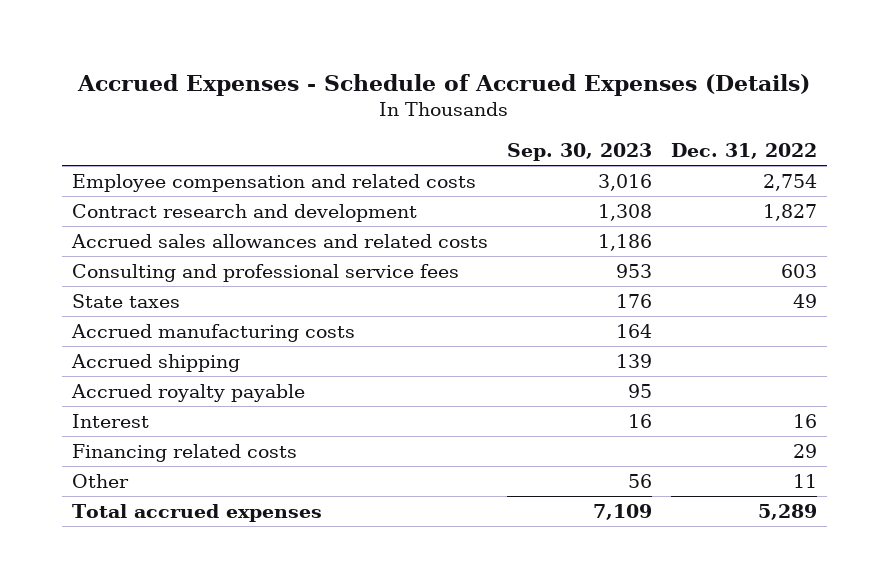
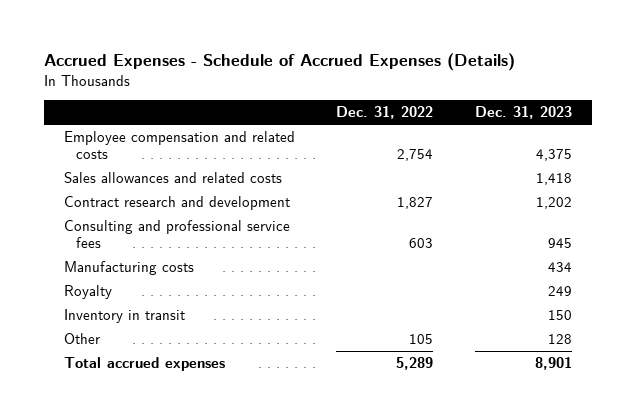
- | Sep. 30, 2023 | Dec. 31, 2022
+ | Dec. 31, 2022 | Dec. 31, 2023
+ Sales allowances and related costs | | 1,418
- Accrued sales allowances and related costs | 1,186 |
- State taxes | 176 | 49
- Accrued manufacturing costs | 164 |
- Accrued shipping | 139 |
- Accrued royalty payable | 95 |
- Interest | 16 | 16
- Financing related costs | | 29
- Other | 56 | 11
+ Manufacturing costs | | 434
+ Royalty | | 249
+ Inventory in transit | | 150
+ Other | 105 | 128

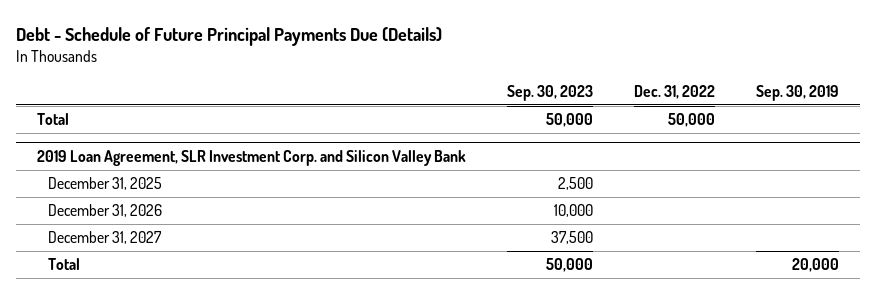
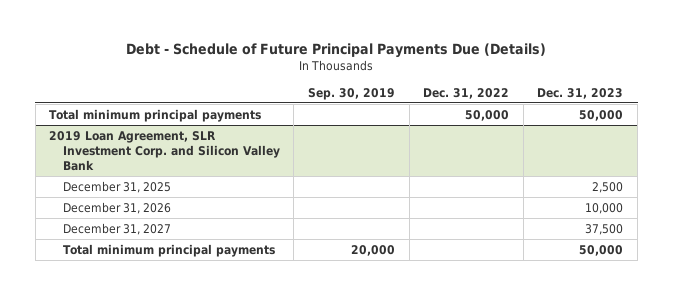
- | Sep. 30, 2023 | Dec. 31, 2022 | Sep. 30, 2019
+ | Sep. 30, 2019 | Dec. 31, 2022 | Dec. 31, 2023
- Total | 50,000 | 50,000 |
+ Total minimum principal payments | | 50,000 | 50,000
@ 2019 Loan Agreement, SLR Investment Corp. and Silicon Valley Bank
- Total | 50,000 | | 20,000
+ Total minimum principal payments | 20,000 | | 50,000

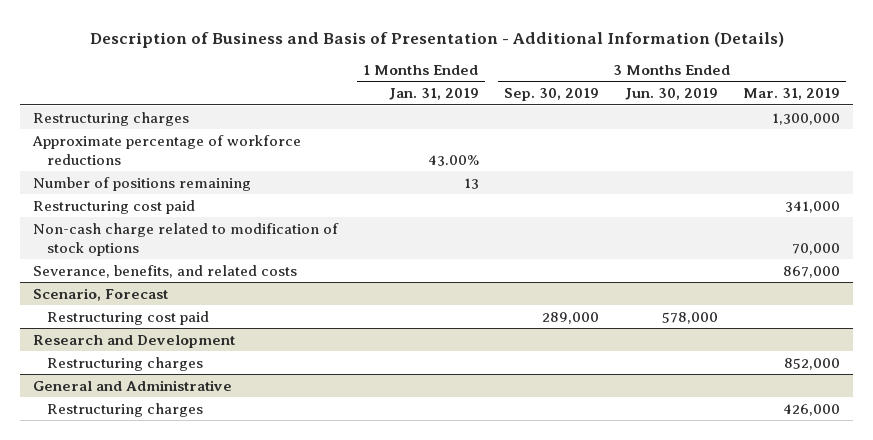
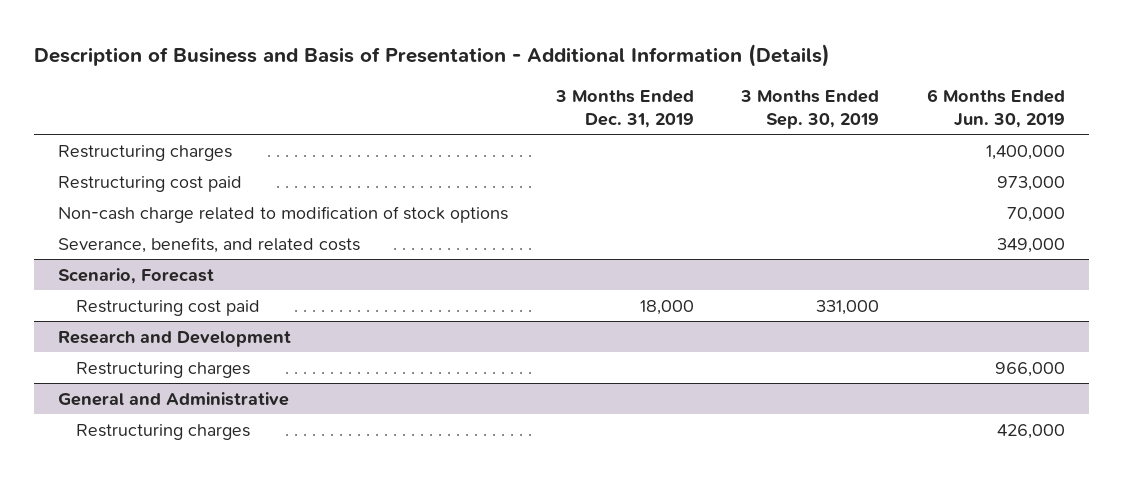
- | 1 Months Ended Jan. 31, 2019 | 3 Months Ended Sep. 30, 2019 | 3 Months Ended Jun. 30, 2019 | 3 Months Ended Mar. 31, 2019
+ | 3 Months Ended Dec. 31, 2019 | 3 Months Ended Sep. 30, 2019 | 6 Months Ended Jun. 30, 2019
- Approximate percentage of workforce reductions | 43.00% | | |
- Number of positions remaining | 13 | | |
@ Scenario, Forecast
- Restructuring cost paid | | 289,000 | 578,000 |
+ Restructuring cost paid | 18,000 | 331,000 |

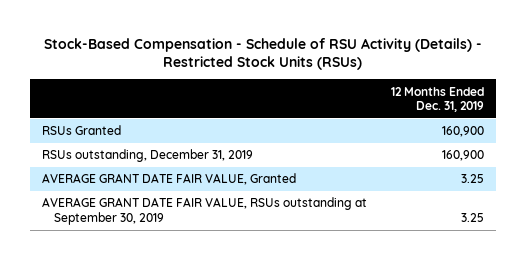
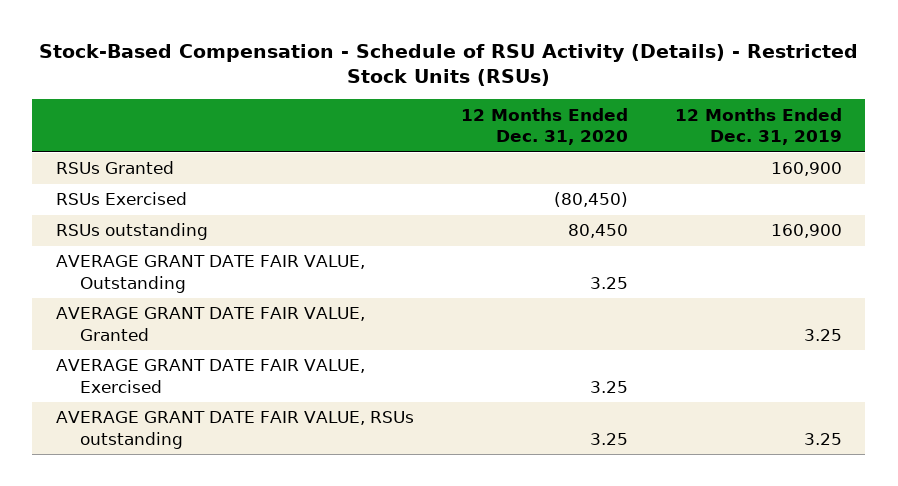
- | 12 Months Ended Dec. 31, 2019
+ | 12 Months Ended Dec. 31, 2020 | 12 Months Ended Dec. 31, 2019
- RSUs outstanding, December 31, 2019 | 160,900
+ RSUs Exercised | (80,450) |
+ RSUs outstanding | 80,450 | 160,900
+ AVERAGE GRANT DATE FAIR VALUE, Outstanding | 3.25 |
- AVERAGE GRANT DATE FAIR VALUE, RSUs outstanding at September 30, 2019 | 3.25
+ AVERAGE GRANT DATE FAIR VALUE, Exercised | 3.25 |
+ AVERAGE GRANT DATE FAIR VALUE, RSUs outstanding | 3.25 | 3.25

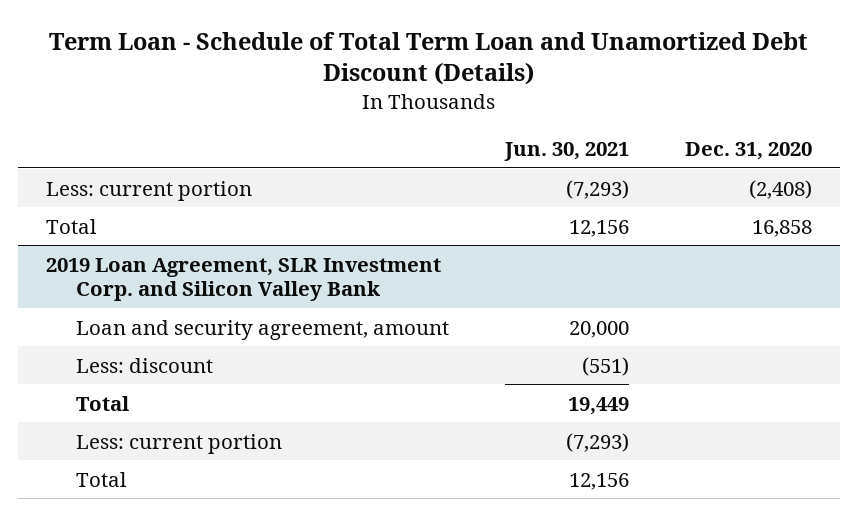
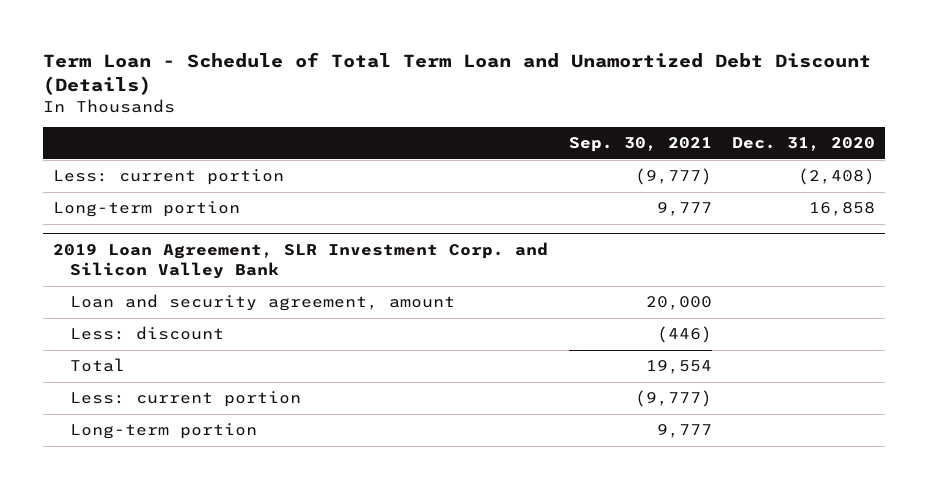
- | Jun. 30, 2021 | Dec. 31, 2020
+ | Sep. 30, 2021 | Dec. 31, 2020
- Total | 12,156 | 16,858
+ Long-term portion | 9,777 | 16,858
@ 2019 Loan Agreement, SLR Investment Corp. and Silicon Valley Bank
- Total | 12,156 |
+ Long-term portion | 9,777 |

